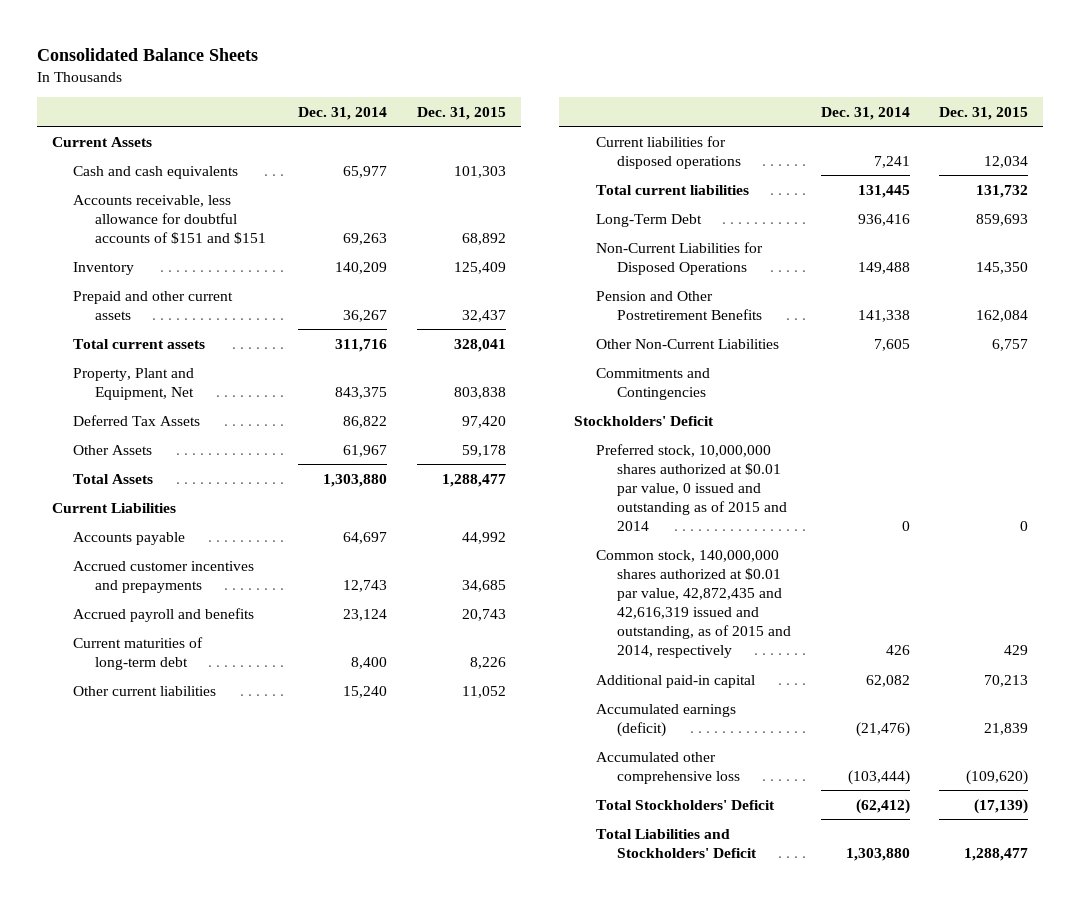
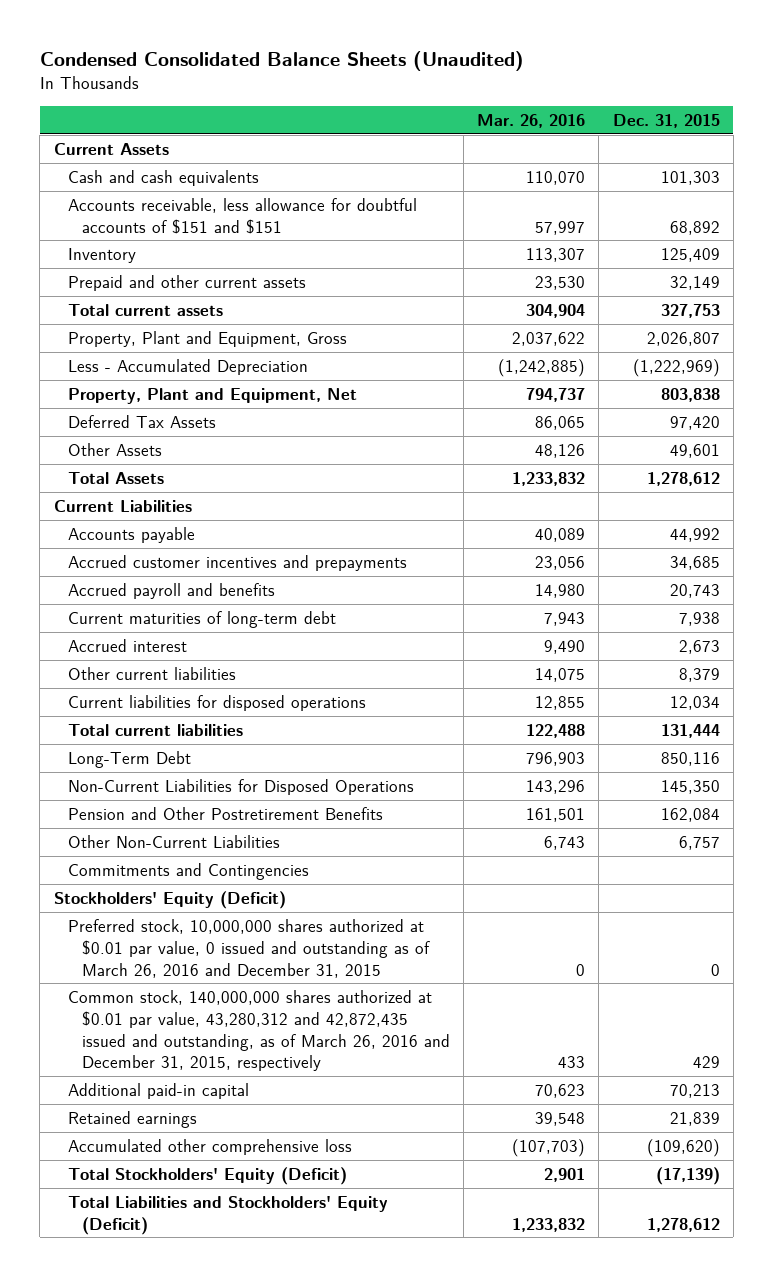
- Consolidated Balance Sheets
+ Condensed Consolidated Balance Sheets (Unaudited)
- | Dec. 31, 2014 | Dec. 31, 2015
+ | Mar. 26, 2016 | Dec. 31, 2015
- Prepaid and other current assets | 36,267 | 32,437
- Total current assets | 311,716 | 328,041
+ Prepaid and other current assets | 23,530 | 32,149
+ Total current assets | 304,904 | 327,753
+ Property, Plant and Equipment, Gross | 2,037,622 | 2,026,807
+ Less - Accumulated Depreciation | (1,242,885) | (1,222,969)
- Other Assets | 61,967 | 59,178
- Total Assets | 1,303,880 | 1,288,477
+ Other Assets | 48,126 | 49,601
+ Total Assets | 1,233,832 | 1,278,612
- Current maturities of long-term debt | 8,400 | 8,226
- Other current liabilities | 15,240 | 11,052
+ Current maturities of long-term debt | 7,943 | 7,938
+ Accrued interest | 9,490 | 2,673
+ Other current liabilities | 14,075 | 8,379
- Total current liabilities | 131,445 | 131,732
- Long-Term Debt | 936,416 | 859,693
+ Total current liabilities | 122,488 | 131,444
+ Long-Term Debt | 796,903 | 850,116
- Stockholders' Deficit
- Preferred stock, 10,000,000 shares authorized at $0.01 par value, 0 issued and outstanding as of 2015 and 2014 | 0 | 0
- Common stock, 140,000,000 shares authorized at $0.01 par value, 42,872,435 and 42,616,319 issued and outstanding, as of 2015 and 2014, respectively | 426 | 429
+ Stockholders' Equity (Deficit)
+ Preferred stock, 10,000,000 shares authorized at $0.01 par value, 0 issued and outstanding as of March 26, 2016 and December 31, 2015 | 0 | 0
+ Common stock, 140,000,000 shares authorized at $0.01 par value, 43,280,312 and 42,872,435 issued and outstanding, as of March 26, 2016 and December 31, 2015, respectively | 433 | 429
- Accumulated earnings (deficit) | (21,476) | 21,839
+ Retained earnings | 39,548 | 21,839
- Total Stockholders' Deficit | (62,412) | (17,139)
- Total Liabilities and Stockholders' Deficit | 1,303,880 | 1,288,477
+ Total Stockholders' Equity (Deficit) | 2,901 | (17,139)
+ Total Liabilities and Stockholders' Equity (Deficit) | 1,233,832 | 1,278,612

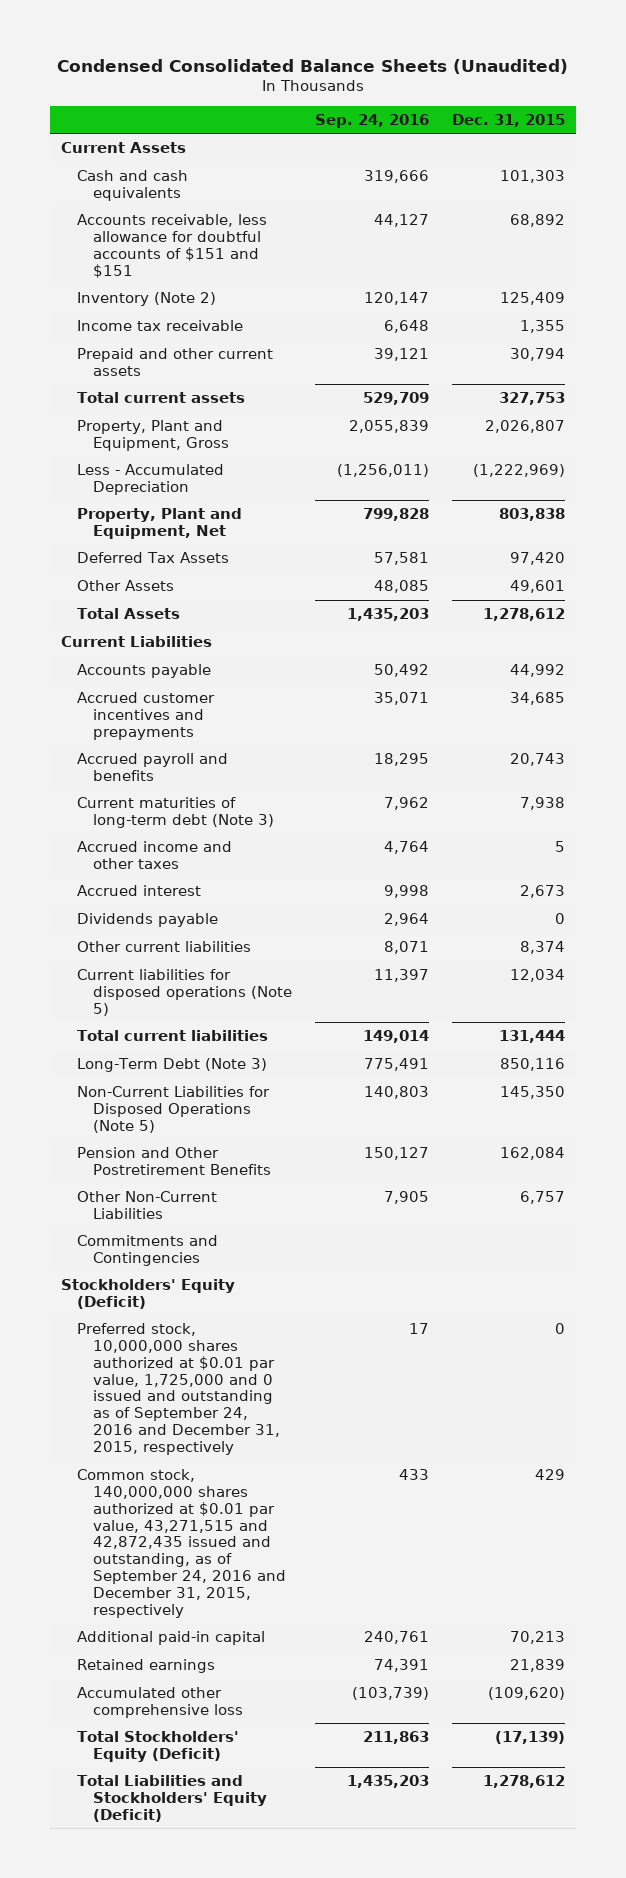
- | Mar. 26, 2016 | Dec. 31, 2015
+ | Sep. 24, 2016 | Dec. 31, 2015
- Inventory | 113,307 | 125,409
- Prepaid and other current assets | 23,530 | 32,149
+ Inventory (Note 2) | 120,147 | 125,409
+ Income tax receivable | 6,648 | 1,355
+ Prepaid and other current assets | 39,121 | 30,794
- Current maturities of long-term debt | 7,943 | 7,938
+ Current maturities of long-term debt (Note 3) | 7,962 | 7,938
+ Accrued income and other taxes | 4,764 | 5
- Other current liabilities | 14,075 | 8,379
- Current liabilities for disposed operations | 12,855 | 12,034
+ Dividends payable | 2,964 | 0
+ Other current liabilities | 8,071 | 8,374
+ Current liabilities for disposed operations (Note 5) | 11,397 | 12,034
- Long-Term Debt | 796,903 | 850,116
- Non-Current Liabilities for Disposed Operations | 143,296 | 145,350
+ Long-Term Debt (Note 3) | 775,491 | 850,116
+ Non-Current Liabilities for Disposed Operations (Note 5) | 140,803 | 145,350
- Preferred stock, 10,000,000 shares authorized at $0.01 par value, 0 issued and outstanding as of March 26, 2016 and December 31, 2015 | 0 | 0
- Common stock, 140,000,000 shares authorized at $0.01 par value, 43,280,312 and 42,872,435 issued and outstanding, as of March 26, 2016 and December 31, 2015, respectively | 433 | 429
+ Preferred stock, 10,000,000 shares authorized at $0.01 par value, 1,725,000 and 0 issued and outstanding as of September 24, 2016 and December 31, 2015, respectively | 17 | 0
+ Common stock, 140,000,000 shares authorized at $0.01 par value, 43,271,515 and 42,872,435 issued and outstanding, as of September 24, 2016 and December 31, 2015, respectively | 433 | 429

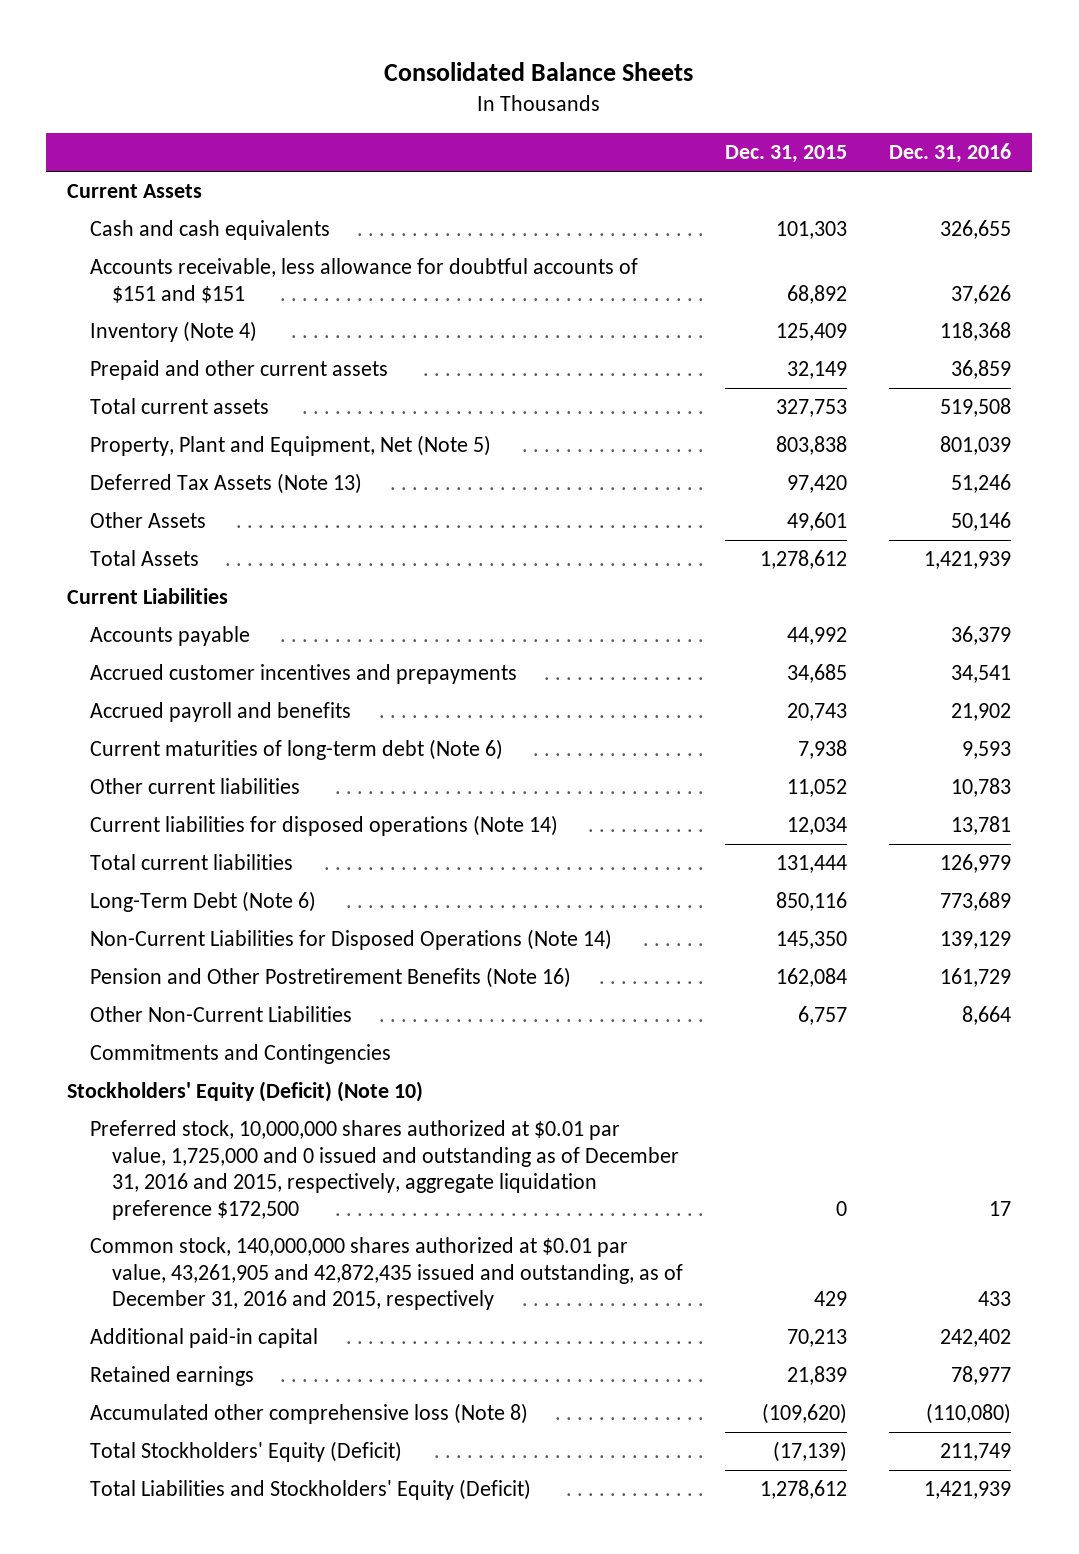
- Condensed Consolidated Balance Sheets (Unaudited)
+ Consolidated Balance Sheets
- | Sep. 24, 2016 | Dec. 31, 2015
+ | Dec. 31, 2015 | Dec. 31, 2016
- Inventory (Note 2) | 120,147 | 125,409
- Income tax receivable | 6,648 | 1,355
- Prepaid and other current assets | 39,121 | 30,794
+ Inventory (Note 4) | 125,409 | 118,368
+ Prepaid and other current assets | 32,149 | 36,859
- Property, Plant and Equipment, Gross | 2,055,839 | 2,026,807
- Less - Accumulated Depreciation | (1,256,011) | (1,222,969)
- Property, Plant and Equipment, Net | 799,828 | 803,838
- Deferred Tax Assets | 57,581 | 97,420
+ Property, Plant and Equipment, Net (Note 5) | 803,838 | 801,039
+ Deferred Tax Assets (Note 13) | 97,420 | 51,246
- Current maturities of long-term debt (Note 3) | 7,962 | 7,938
- Accrued income and other taxes | 4,764 | 5
- Accrued interest | 9,998 | 2,673
- Dividends payable | 2,964 | 0
- Other current liabilities | 8,071 | 8,374
- Current liabilities for disposed operations (Note 5) | 11,397 | 12,034
+ Current maturities of long-term debt (Note 6) | 7,938 | 9,593
+ Other current liabilities | 11,052 | 10,783
+ Current liabilities for disposed operations (Note 14) | 12,034 | 13,781
- Long-Term Debt (Note 3) | 775,491 | 850,116
- Non-Current Liabilities for Disposed Operations (Note 5) | 140,803 | 145,350
- Pension and Other Postretirement Benefits | 150,127 | 162,084
+ Long-Term Debt (Note 6) | 850,116 | 773,689
+ Non-Current Liabilities for Disposed Operations (Note 14) | 145,350 | 139,129
+ Pension and Other Postretirement Benefits (Note 16) | 162,084 | 161,729
- Stockholders' Equity (Deficit)
- Preferred stock, 10,000,000 shares authorized at $0.01 par value, 1,725,000 and 0 issued and outstanding as of September 24, 2016 and December 31, 2015, respectively | 17 | 0
- Common stock, 140,000,000 shares authorized at $0.01 par value, 43,271,515 and 42,872,435 issued and outstanding, as of September 24, 2016 and December 31, 2015, respectively | 433 | 429
+ Stockholders' Equity (Deficit) (Note 10)
+ Preferred stock, 10,000,000 shares authorized at $0.01 par value, 1,725,000 and 0 issued and outstanding as of December 31, 2016 and 2015, respectively, aggregate liquidation preference $172,500 | 0 | 17
+ Common stock, 140,000,000 shares authorized at $0.01 par value, 43,261,905 and 42,872,435 issued and outstanding, as of December 31, 2016 and 2015, respectively | 429 | 433
- Accumulated other comprehensive loss | (103,739) | (109,620)
+ Accumulated other comprehensive loss (Note 8) | (109,620) | (110,080)

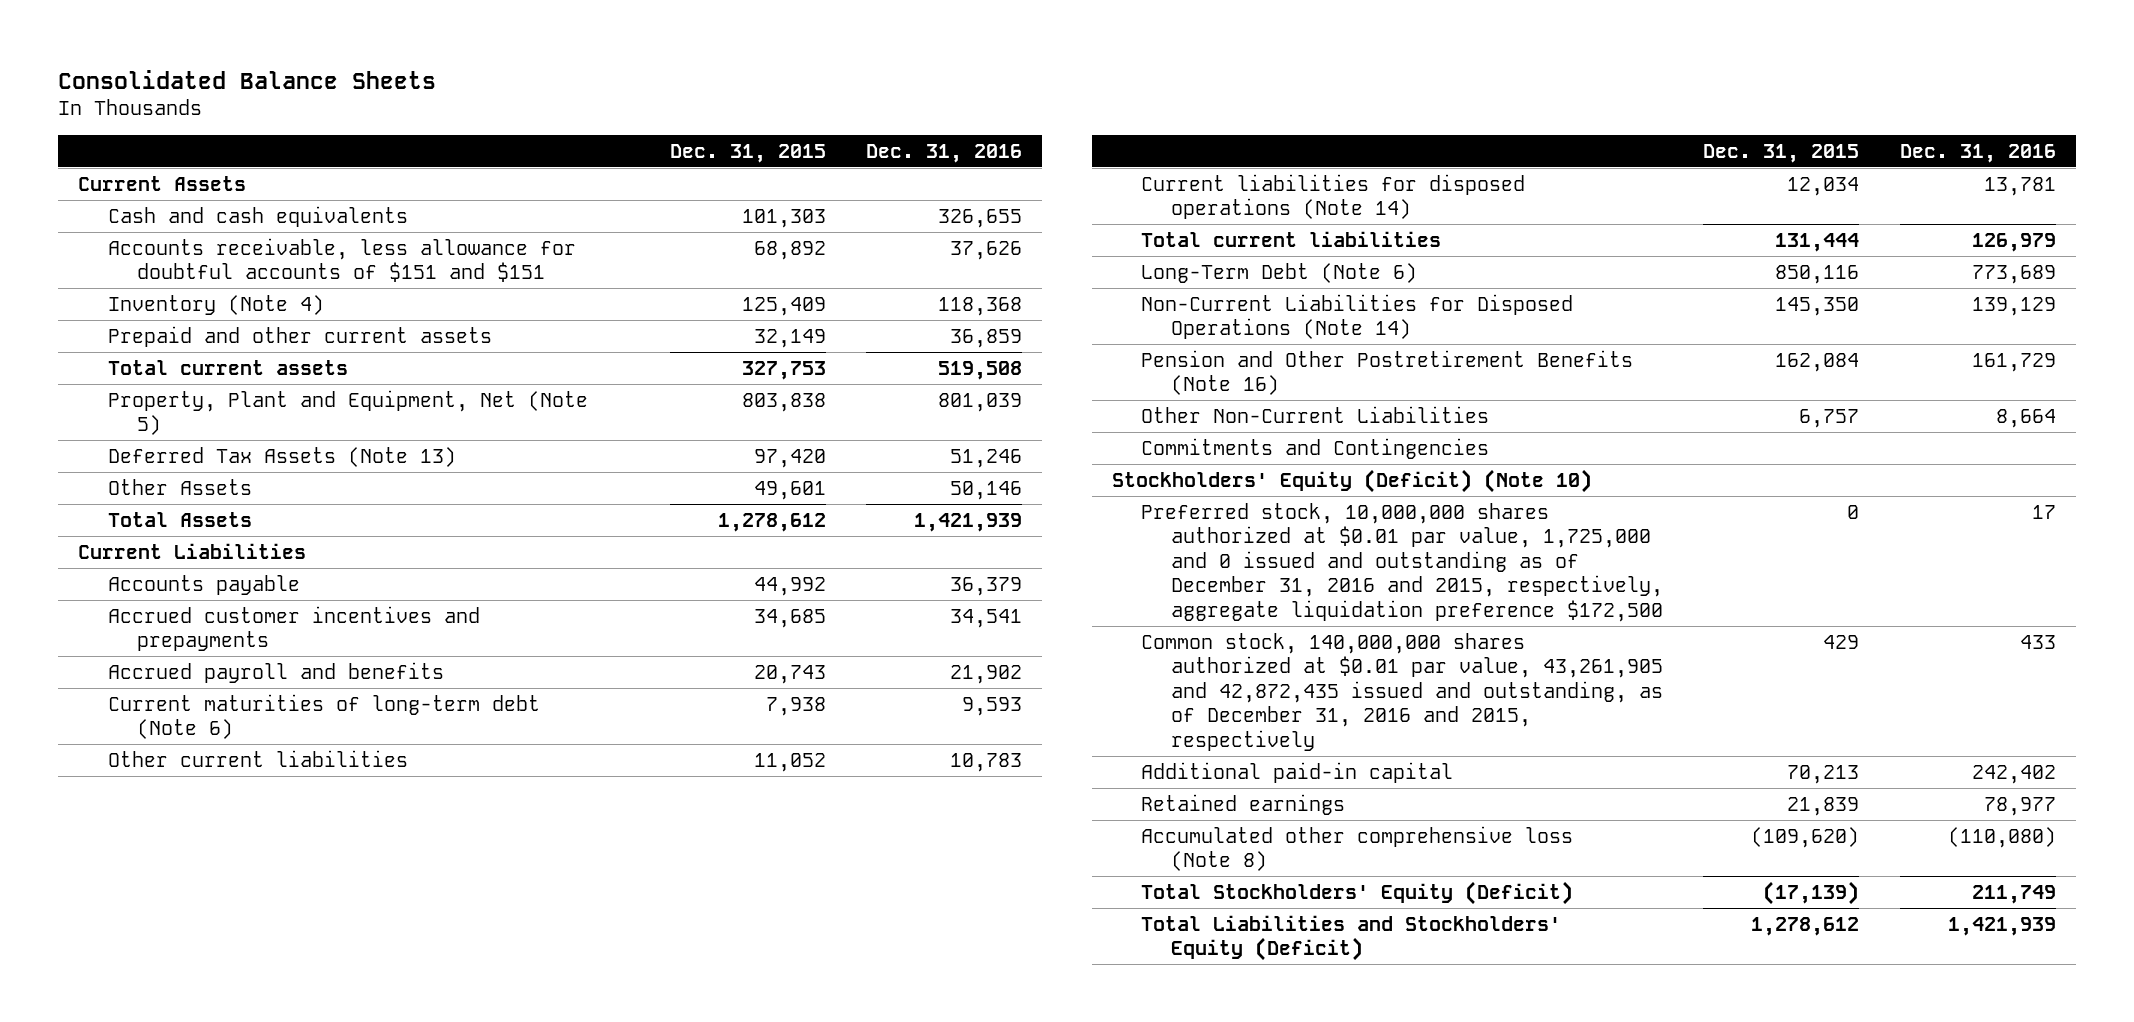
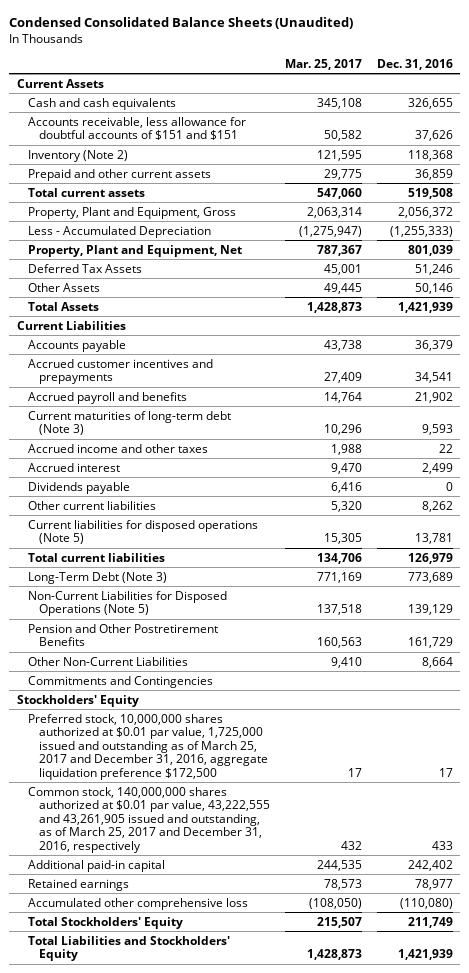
- Consolidated Balance Sheets
+ Condensed Consolidated Balance Sheets (Unaudited)
- | Dec. 31, 2015 | Dec. 31, 2016
+ | Mar. 25, 2017 | Dec. 31, 2016
- Inventory (Note 4) | 125,409 | 118,368
+ Inventory (Note 2) | 121,595 | 118,368
- Property, Plant and Equipment, Net (Note 5) | 803,838 | 801,039
- Deferred Tax Assets (Note 13) | 97,420 | 51,246
+ Property, Plant and Equipment, Gross | 2,063,314 | 2,056,372
+ Less - Accumulated Depreciation | (1,275,947) | (1,255,333)
+ Property, Plant and Equipment, Net | 787,367 | 801,039
+ Deferred Tax Assets | 45,001 | 51,246
- Current maturities of long-term debt (Note 6) | 7,938 | 9,593
- Other current liabilities | 11,052 | 10,783
- Current liabilities for disposed operations (Note 14) | 12,034 | 13,781
+ Current maturities of long-term debt (Note 3) | 10,296 | 9,593
+ Accrued income and other taxes | 1,988 | 22
+ Accrued interest | 9,470 | 2,499
+ Dividends payable | 6,416 | 0
+ Other current liabilities | 5,320 | 8,262
+ Current liabilities for disposed operations (Note 5) | 15,305 | 13,781
- Long-Term Debt (Note 6) | 850,116 | 773,689
- Non-Current Liabilities for Disposed Operations (Note 14) | 145,350 | 139,129
- Pension and Other Postretirement Benefits (Note 16) | 162,084 | 161,729
+ Long-Term Debt (Note 3) | 771,169 | 773,689
+ Non-Current Liabilities for Disposed Operations (Note 5) | 137,518 | 139,129
+ Pension and Other Postretirement Benefits | 160,563 | 161,729
- Stockholders' Equity (Deficit) (Note 10)
- Preferred stock, 10,000,000 shares authorized at $0.01 par value, 1,725,000 and 0 issued and outstanding as of December 31, 2016 and 2015, respectively, aggregate liquidation preference $172,500 | 0 | 17
- Common stock, 140,000,000 shares authorized at $0.01 par value, 43,261,905 and 42,872,435 issued and outstanding, as of December 31, 2016 and 2015, respectively | 429 | 433
+ Stockholders' Equity
+ Preferred stock, 10,000,000 shares authorized at $0.01 par value, 1,725,000 issued and outstanding as of March 25, 2017 and December 31, 2016, aggregate liquidation preference $172,500 | 17 | 17
+ Common stock, 140,000,000 shares authorized at $0.01 par value, 43,222,555 and 43,261,905 issued and outstanding, as of March 25, 2017 and December 31, 2016, respectively | 432 | 433
- Accumulated other comprehensive loss (Note 8) | (109,620) | (110,080)
- Total Stockholders' Equity (Deficit) | (17,139) | 211,749
- Total Liabilities and Stockholders' Equity (Deficit) | 1,278,612 | 1,421,939
+ Accumulated other comprehensive loss | (108,050) | (110,080)
+ Total Stockholders' Equity | 215,507 | 211,749
+ Total Liabilities and Stockholders' Equity | 1,428,873 | 1,421,939

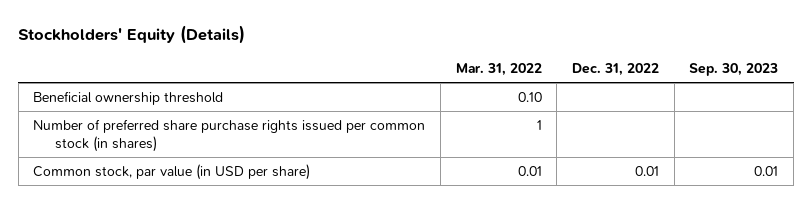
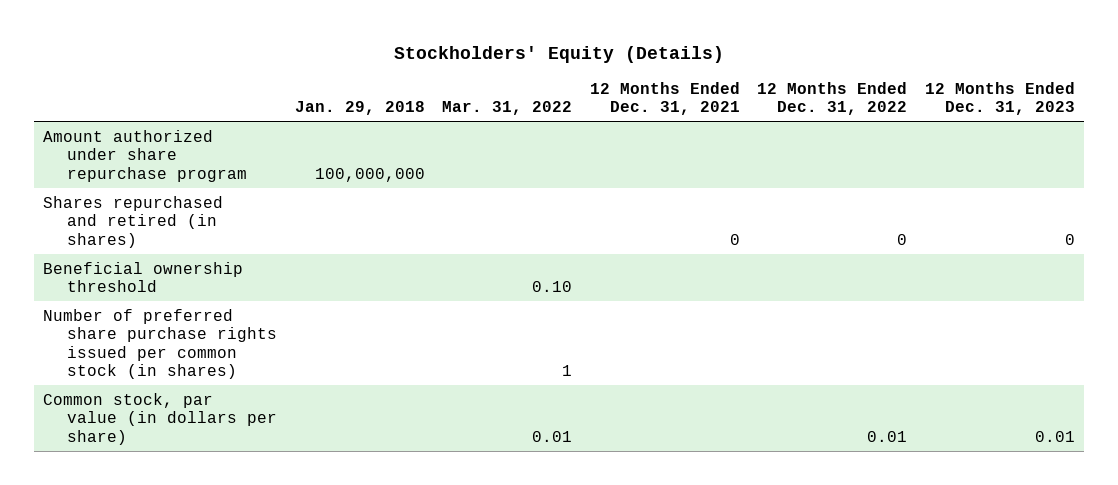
- | Mar. 31, 2022 | Dec. 31, 2022 | Sep. 30, 2023
+ | Jan. 29, 2018 | Mar. 31, 2022 | 12 Months Ended Dec. 31, 2021 | 12 Months Ended Dec. 31, 2022 | 12 Months Ended Dec. 31, 2023
+ Amount authorized under share repurchase program | 100,000,000 | | | |
+ Shares repurchased and retired (in shares) | | | 0 | 0 | 0
- Common stock, par value (in USD per share) | 0.01 | 0.01 | 0.01
+ Common stock, par value (in dollars per share) | | 0.01 | | 0.01 | 0.01

